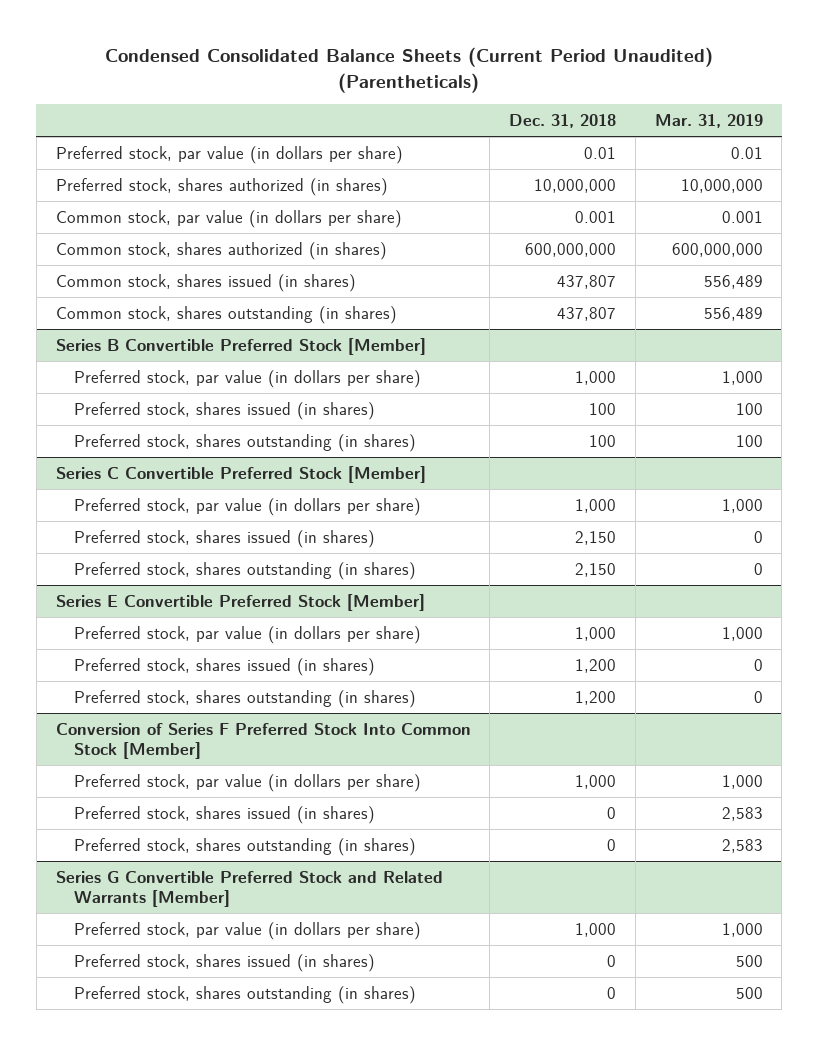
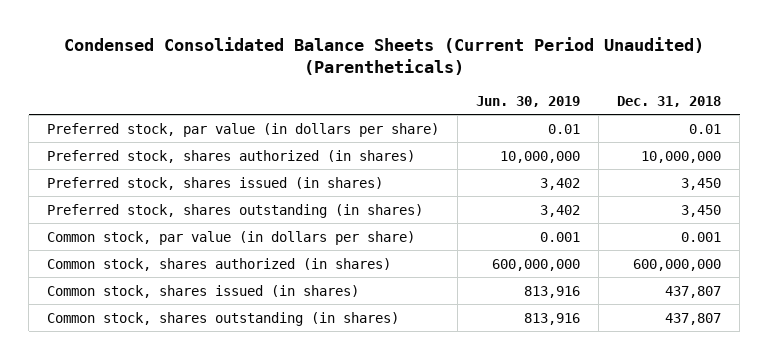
- | Dec. 31, 2018 | Mar. 31, 2019
+ | Jun. 30, 2019 | Dec. 31, 2018
+ Preferred stock, shares issued (in shares) | 3,402 | 3,450
+ Preferred stock, shares outstanding (in shares) | 3,402 | 3,450
- Series B Convertible Preferred Stock [Member]
- Preferred stock, par value (in dollars per share) | 1,000 | 1,000
- Preferred stock, shares issued (in shares) | 100 | 100
- Preferred stock, shares outstanding (in shares) | 100 | 100
- Series C Convertible Preferred Stock [Member]
- Preferred stock, par value (in dollars per share) | 1,000 | 1,000
- Preferred stock, shares issued (in shares) | 2,150 | 0
- Preferred stock, shares outstanding (in shares) | 2,150 | 0
- Series E Convertible Preferred Stock [Member]
- Preferred stock, par value (in dollars per share) | 1,000 | 1,000
- Preferred stock, shares issued (in shares) | 1,200 | 0
- Preferred stock, shares outstanding (in shares) | 1,200 | 0
- Conversion of Series F Preferred Stock Into Common Stock [Member]
- Preferred stock, par value (in dollars per share) | 1,000 | 1,000
- Preferred stock, shares issued (in shares) | 0 | 2,583
- Preferred stock, shares outstanding (in shares) | 0 | 2,583
- Series G Convertible Preferred Stock and Related Warrants [Member]
- Preferred stock, par value (in dollars per share) | 1,000 | 1,000
- Preferred stock, shares issued (in shares) | 0 | 500
- Preferred stock, shares outstanding (in shares) | 0 | 500

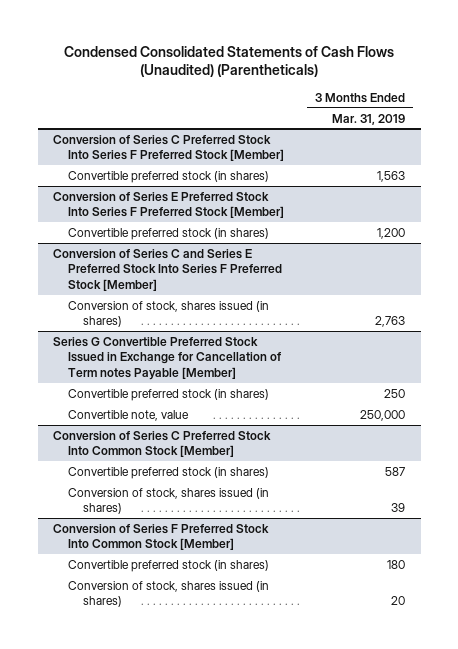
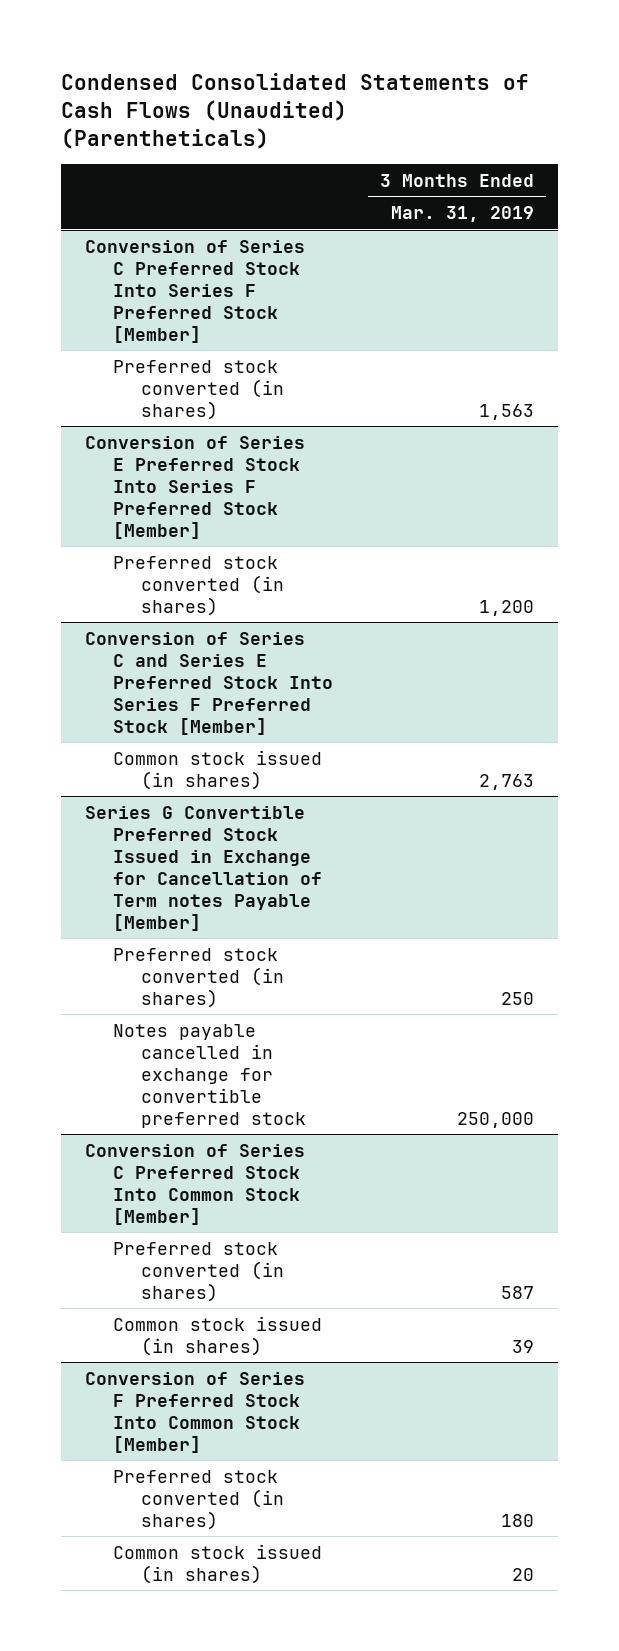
@ Conversion of Series C Preferred Stock Into Series F Preferred Stock [Member]
- Convertible preferred stock (in shares) | 1,563
+ Preferred stock converted (in shares) | 1,563
@ Conversion of Series E Preferred Stock Into Series F Preferred Stock [Member]
- Convertible preferred stock (in shares) | 1,200
+ Preferred stock converted (in shares) | 1,200
@ Conversion of Series C and Series E Preferred Stock Into Series F Preferred Stock [Member]
- Conversion of stock, shares issued (in shares) | 2,763
+ Common stock issued (in shares) | 2,763
@ Series G Convertible Preferred Stock Issued in Exchange for Cancellation of Term notes Payable [Member]
- Convertible preferred stock (in shares) | 250
- Convertible note, value | 250,000
+ Preferred stock converted (in shares) | 250
+ Notes payable cancelled in exchange for convertible preferred stock | 250,000
@ Conversion of Series C Preferred Stock Into Common Stock [Member]
- Convertible preferred stock (in shares) | 587
- Conversion of stock, shares issued (in shares) | 39
+ Preferred stock converted (in shares) | 587
+ Common stock issued (in shares) | 39
@ Conversion of Series F Preferred Stock Into Common Stock [Member]
- Convertible preferred stock (in shares) | 180
- Conversion of stock, shares issued (in shares) | 20
+ Preferred stock converted (in shares) | 180
+ Common stock issued (in shares) | 20

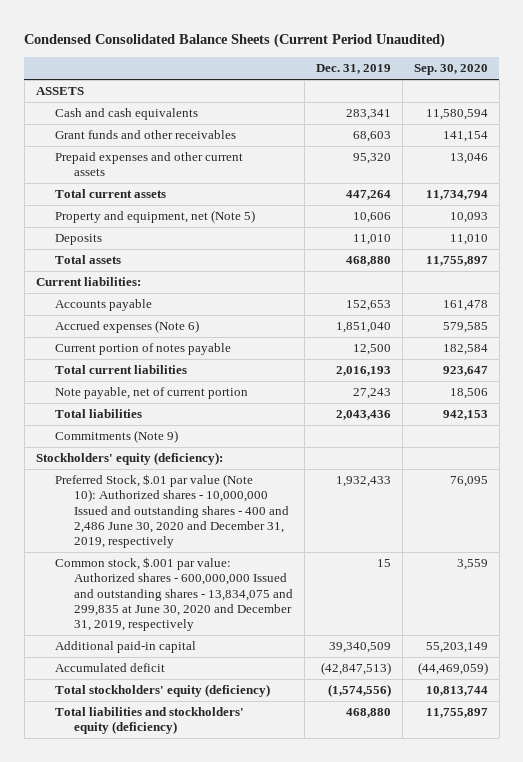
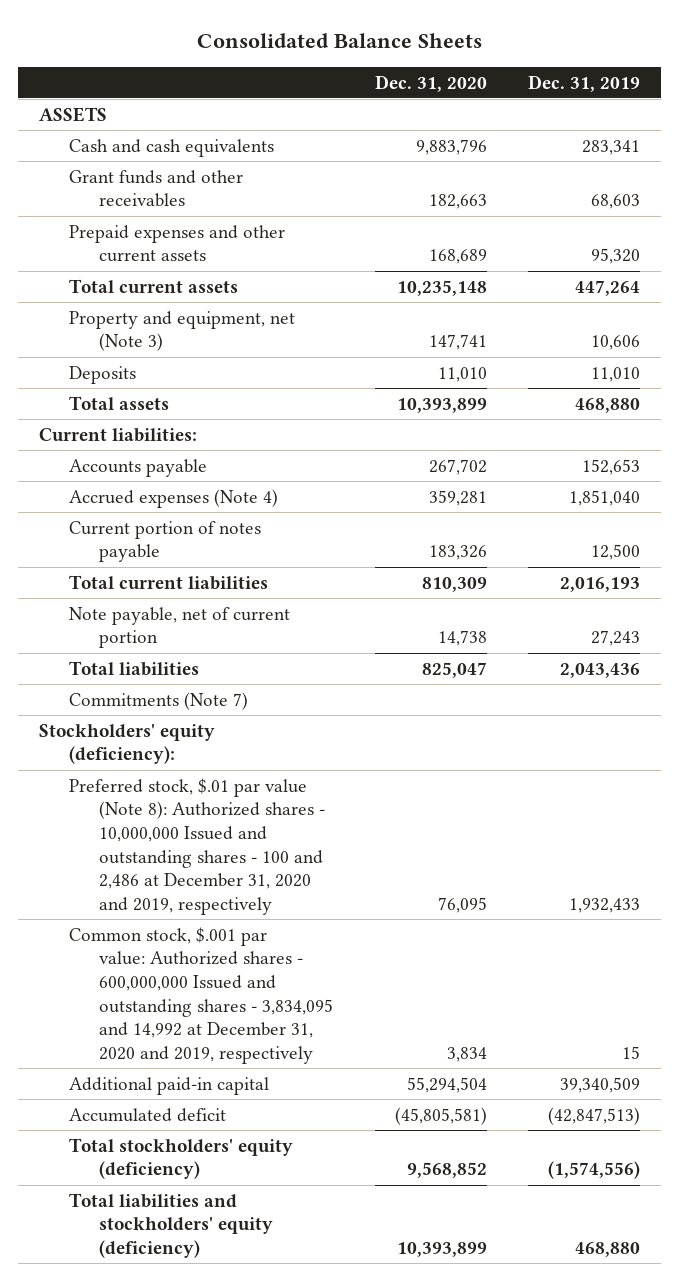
- Condensed Consolidated Balance Sheets (Current Period Unaudited)
+ Consolidated Balance Sheets
- | Dec. 31, 2019 | Sep. 30, 2020
+ | Dec. 31, 2020 | Dec. 31, 2019
- Property and equipment, net (Note 5) | 10,606 | 10,093
+ Property and equipment, net (Note 3) | 147,741 | 10,606
- Accrued expenses (Note 6) | 1,851,040 | 579,585
+ Accrued expenses (Note 4) | 359,281 | 1,851,040
- Commitments (Note 9)
+ Commitments (Note 7)
- Preferred Stock, $.01 par value (Note 10): Authorized shares - 10,000,000 Issued and outstanding shares - 400 and 2,486 June 30, 2020 and December 31, 2019, respectively | 1,932,433 | 76,095
- Common stock, $.001 par value: Authorized shares - 600,000,000 Issued and outstanding shares - 13,834,075 and 299,835 at June 30, 2020 and December 31, 2019, respectively | 15 | 3,559
+ Preferred stock, $.01 par value (Note 8): Authorized shares - 10,000,000 Issued and outstanding shares - 100 and 2,486 at December 31, 2020 and 2019, respectively | 76,095 | 1,932,433
+ Common stock, $.001 par value: Authorized shares - 600,000,000 Issued and outstanding shares - 3,834,095 and 14,992 at December 31, 2020 and 2019, respectively | 3,834 | 15

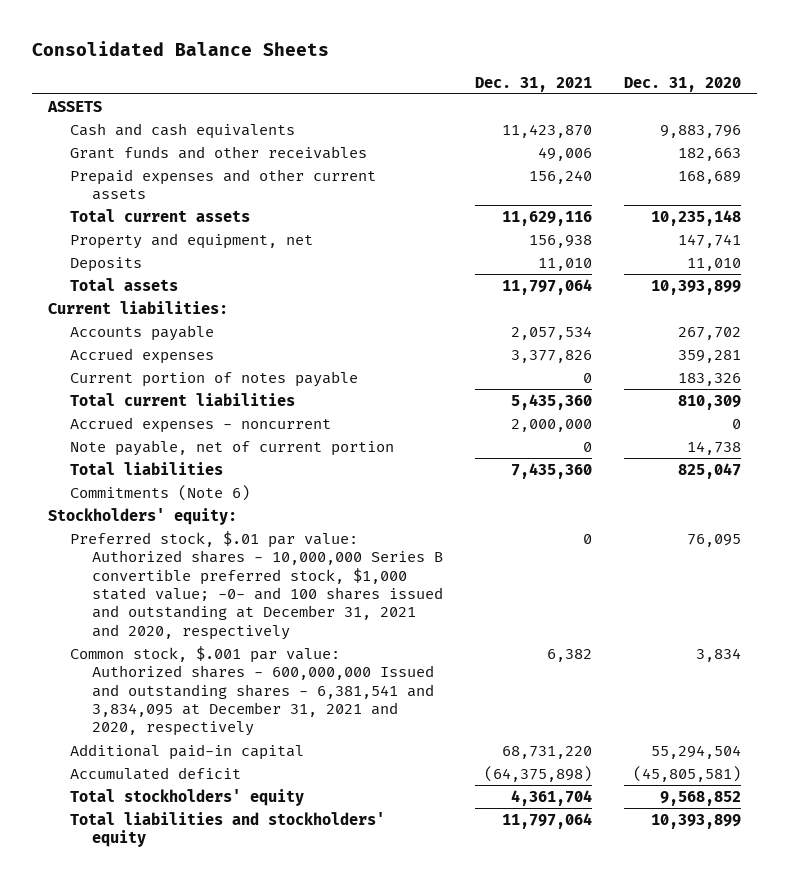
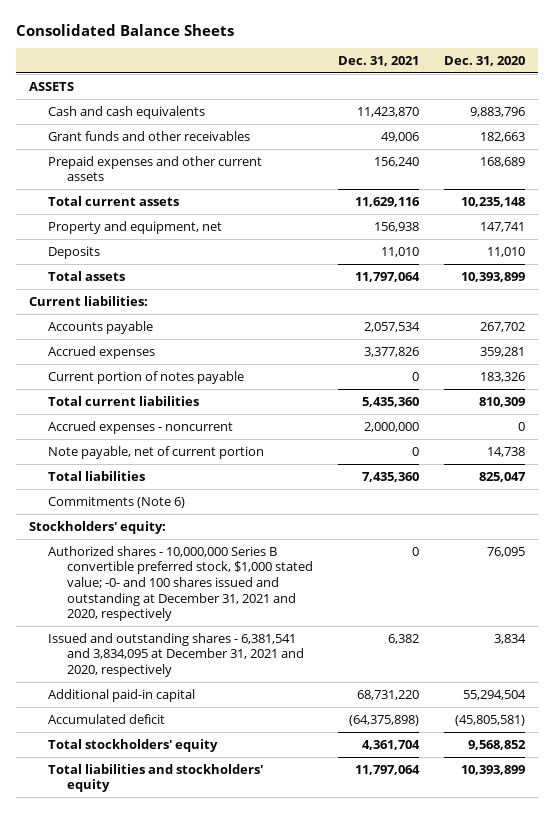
- Preferred stock, $.01 par value: Authorized shares - 10,000,000 Series B convertible preferred stock, $1,000 stated value; -0- and 100 shares issued and outstanding at December 31, 2021 and 2020, respectively | 0 | 76,095
- Common stock, $.001 par value: Authorized shares - 600,000,000 Issued and outstanding shares - 6,381,541 and 3,834,095 at December 31, 2021 and 2020, respectively | 6,382 | 3,834
+ Authorized shares - 10,000,000 Series B convertible preferred stock, $1,000 stated value; -0- and 100 shares issued and outstanding at December 31, 2021 and 2020, respectively | 0 | 76,095
+ Issued and outstanding shares - 6,381,541 and 3,834,095 at December 31, 2021 and 2020, respectively | 6,382 | 3,834

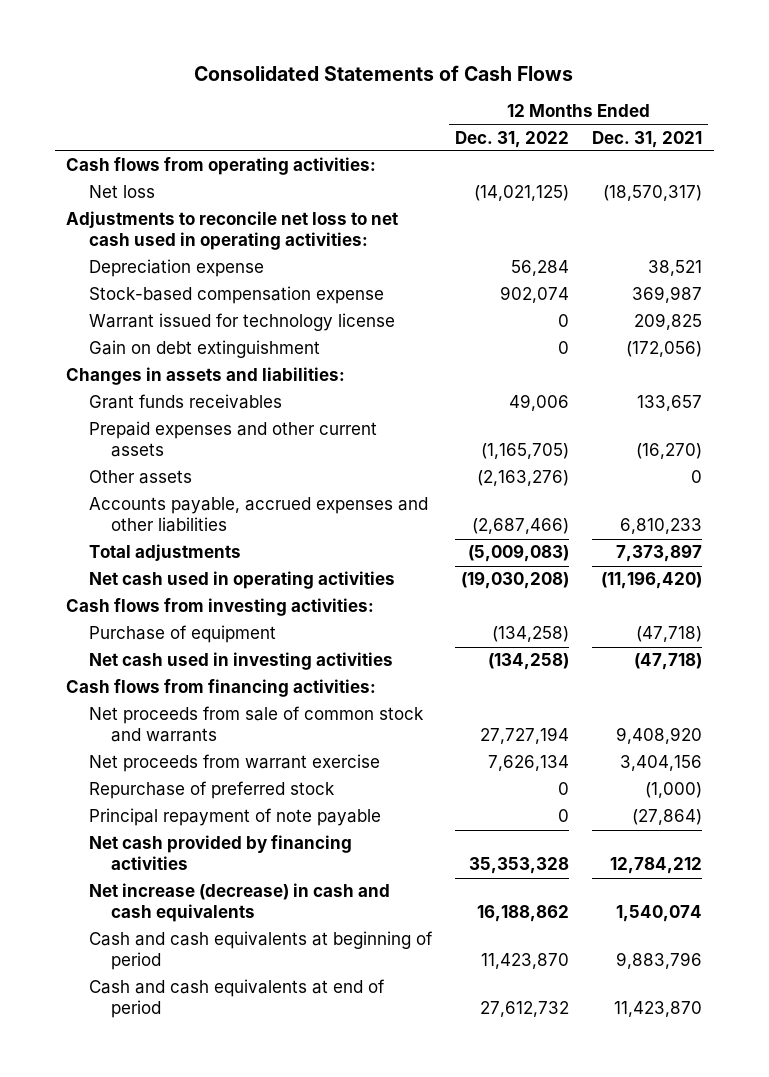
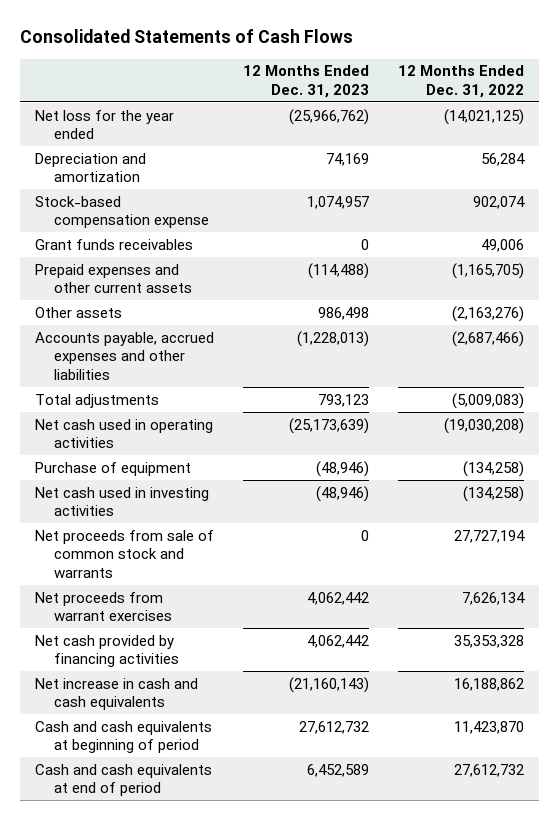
- | 12 Months Ended Dec. 31, 2022 | 12 Months Ended Dec. 31, 2021
+ | 12 Months Ended Dec. 31, 2023 | 12 Months Ended Dec. 31, 2022
- Cash flows from operating activities:
- Net loss | (14,021,125) | (18,570,317)
- Adjustments to reconcile net loss to net cash used in operating activities:
- Depreciation expense | 56,284 | 38,521
+ Net loss for the year ended | (25,966,762) | (14,021,125)
+ Depreciation and amortization | 74,169 | 56,284
- Warrant issued for technology license | 0 | 209,825
- Gain on debt extinguishment | 0 | (172,056)
- Changes in assets and liabilities:
- Cash flows from investing activities:
- Cash flows from financing activities:
- Net proceeds from warrant exercise | 7,626,134 | 3,404,156
- Repurchase of preferred stock | 0 | (1,000)
- Principal repayment of note payable | 0 | (27,864)
+ Net proceeds from warrant exercises | 4,062,442 | 7,626,134
- Net increase (decrease) in cash and cash equivalents | 16,188,862 | 1,540,074
+ Net increase in cash and cash equivalents | (21,160,143) | 16,188,862

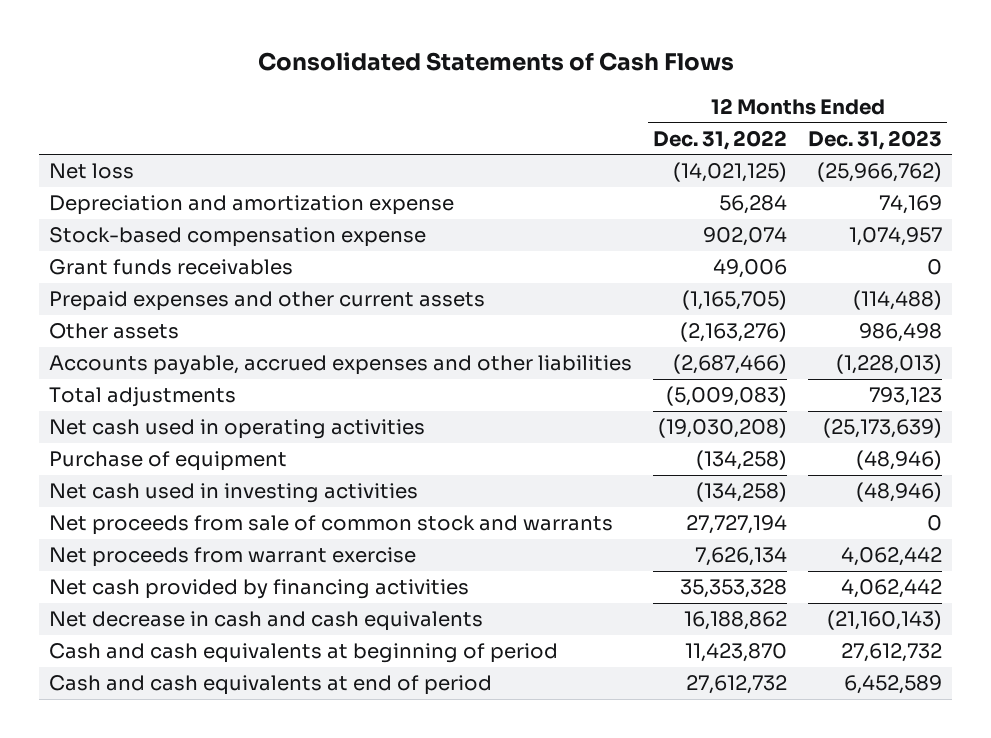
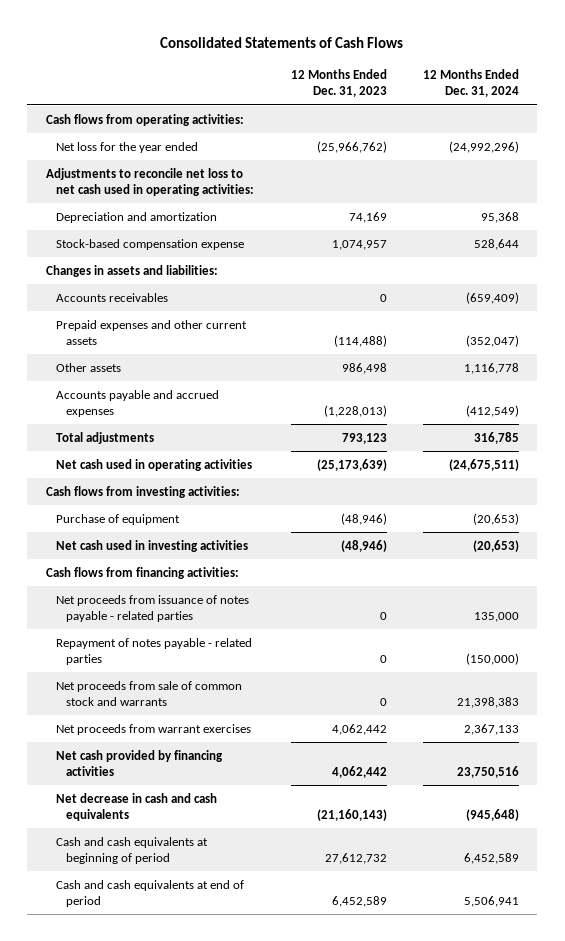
- | 12 Months Ended Dec. 31, 2022 | 12 Months Ended Dec. 31, 2023
+ | 12 Months Ended Dec. 31, 2023 | 12 Months Ended Dec. 31, 2024
- Net loss | (14,021,125) | (25,966,762)
- Depreciation and amortization expense | 56,284 | 74,169
+ Cash flows from operating activities:
+ Net loss for the year ended | (25,966,762) | (24,992,296)
+ Adjustments to reconcile net loss to net cash used in operating activities:
+ Depreciation and amortization | 74,169 | 95,368
- Grant funds receivables | 49,006 | 0
+ Changes in assets and liabilities:
+ Accounts receivables | 0 | (659,409)
- Accounts payable, accrued expenses and other liabilities | (2,687,466) | (1,228,013)
+ Accounts payable and accrued expenses | (1,228,013) | (412,549)
+ Cash flows from investing activities:
+ Cash flows from financing activities:
+ Net proceeds from issuance of notes payable - related parties | 0 | 135,000
+ Repayment of notes payable - related parties | 0 | (150,000)
- Net proceeds from warrant exercise | 7,626,134 | 4,062,442
+ Net proceeds from warrant exercises | 4,062,442 | 2,367,133

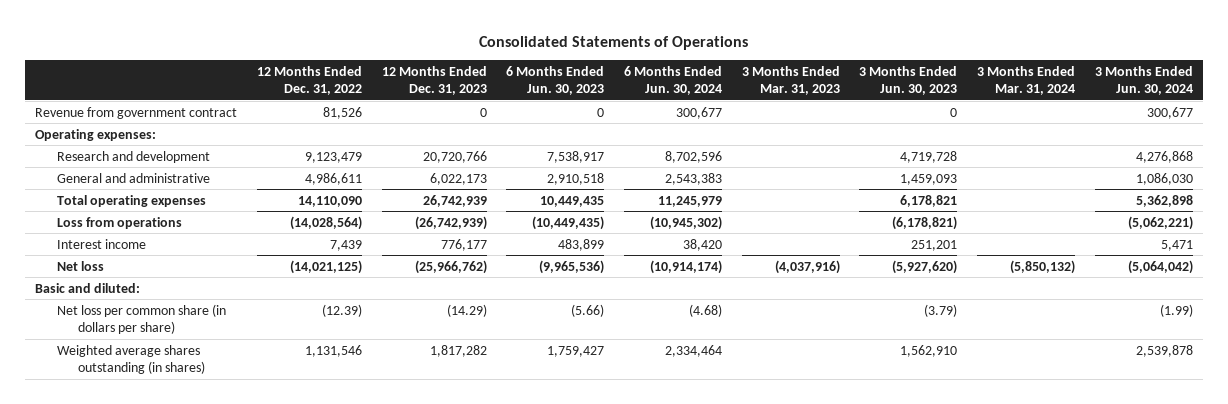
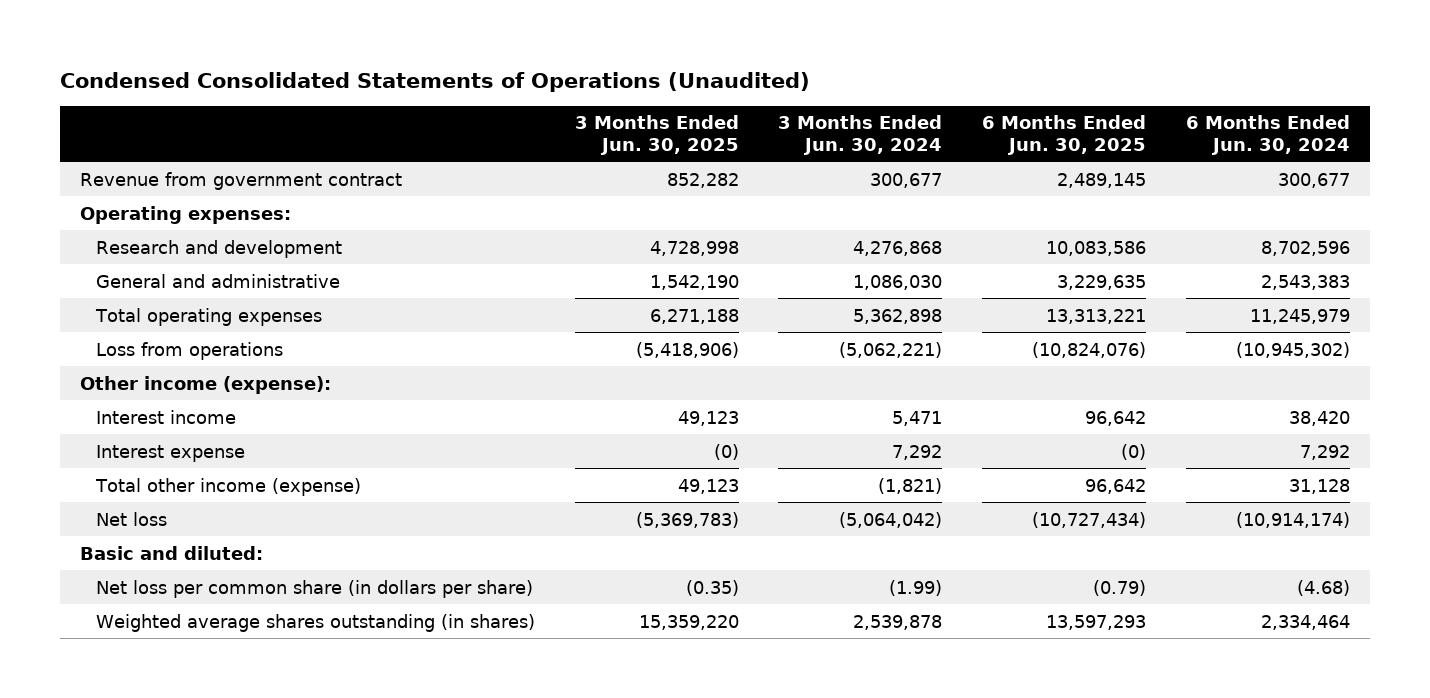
- Consolidated Statements of Operations
+ Condensed Consolidated Statements of Operations (Unaudited)
- | 12 Months Ended Dec. 31, 2022 | 12 Months Ended Dec. 31, 2023 | 6 Months Ended Jun. 30, 2023 | 6 Months Ended Jun. 30, 2024 | 3 Months Ended Mar. 31, 2023 | 3 Months Ended Jun. 30, 2023 | 3 Months Ended Mar. 31, 2024 | 3 Months Ended Jun. 30, 2024
+ | 3 Months Ended Jun. 30, 2025 | 3 Months Ended Jun. 30, 2024 | 6 Months Ended Jun. 30, 2025 | 6 Months Ended Jun. 30, 2024
+ Other income (expense):
+ Interest expense | (0) | 7,292 | (0) | 7,292
+ Total other income (expense) | 49,123 | (1,821) | 96,642 | 31,128

